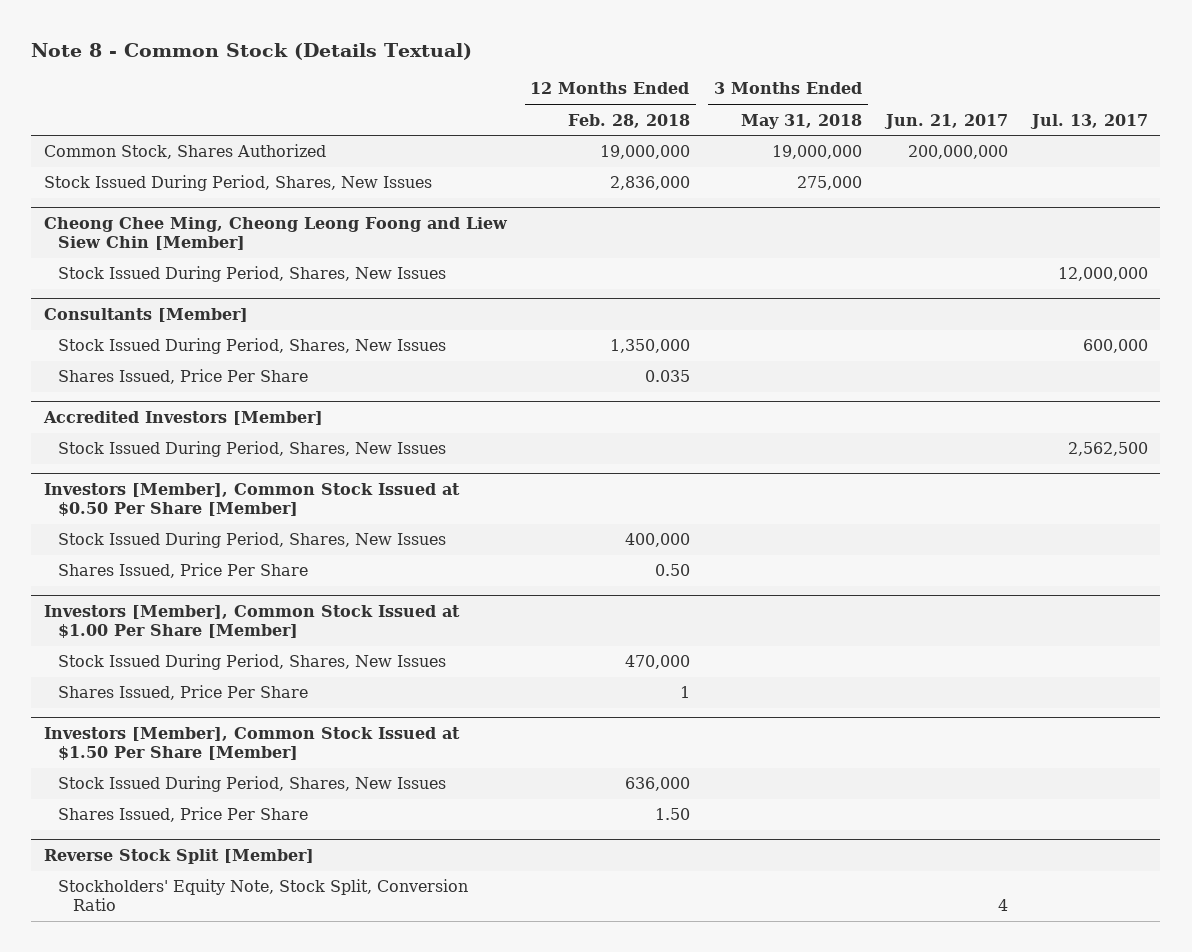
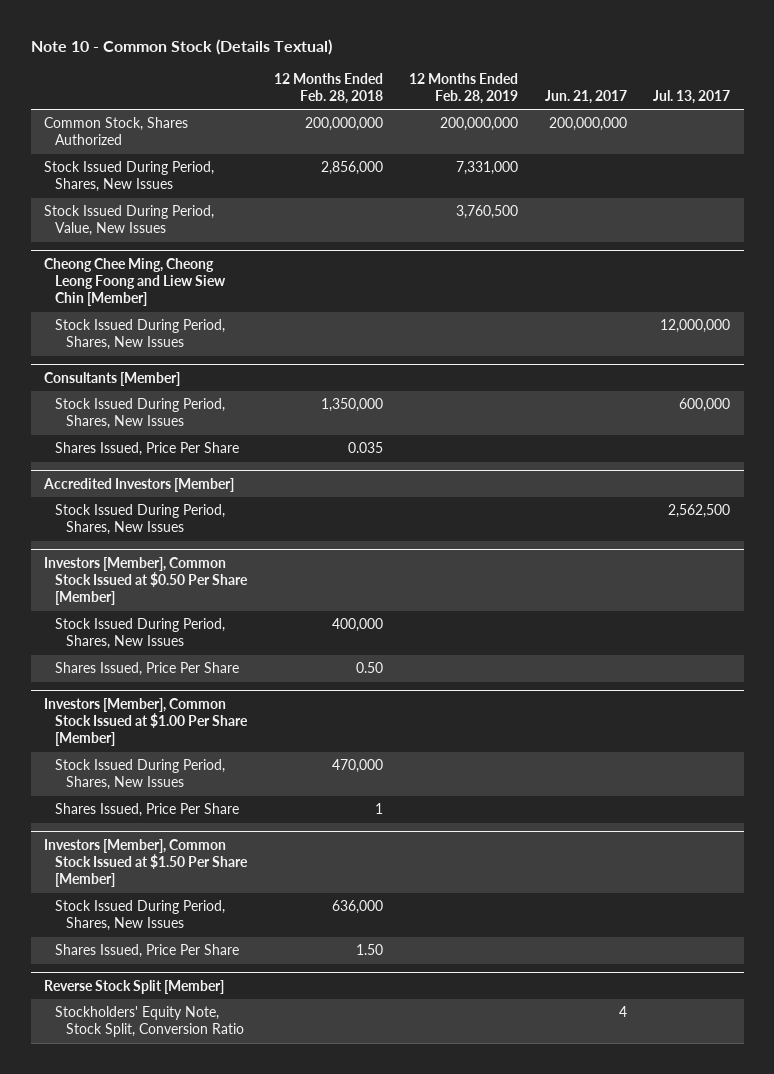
- Note 8 - Common Stock (Details Textual)
+ Note 10 - Common Stock (Details Textual)
- | 12 Months Ended Feb. 28, 2018 | 3 Months Ended May 31, 2018 | Jun. 21, 2017 | Jul. 13, 2017
+ | 12 Months Ended Feb. 28, 2018 | 12 Months Ended Feb. 28, 2019 | Jun. 21, 2017 | Jul. 13, 2017
- Common Stock, Shares Authorized | 19,000,000 | 19,000,000 | 200,000,000 |
- Stock Issued During Period, Shares, New Issues | 2,836,000 | 275,000 | |
+ Common Stock, Shares Authorized | 200,000,000 | 200,000,000 | 200,000,000 |
+ Stock Issued During Period, Shares, New Issues | 2,856,000 | 7,331,000 | |
+ Stock Issued During Period, Value, New Issues | | 3,760,500 | |

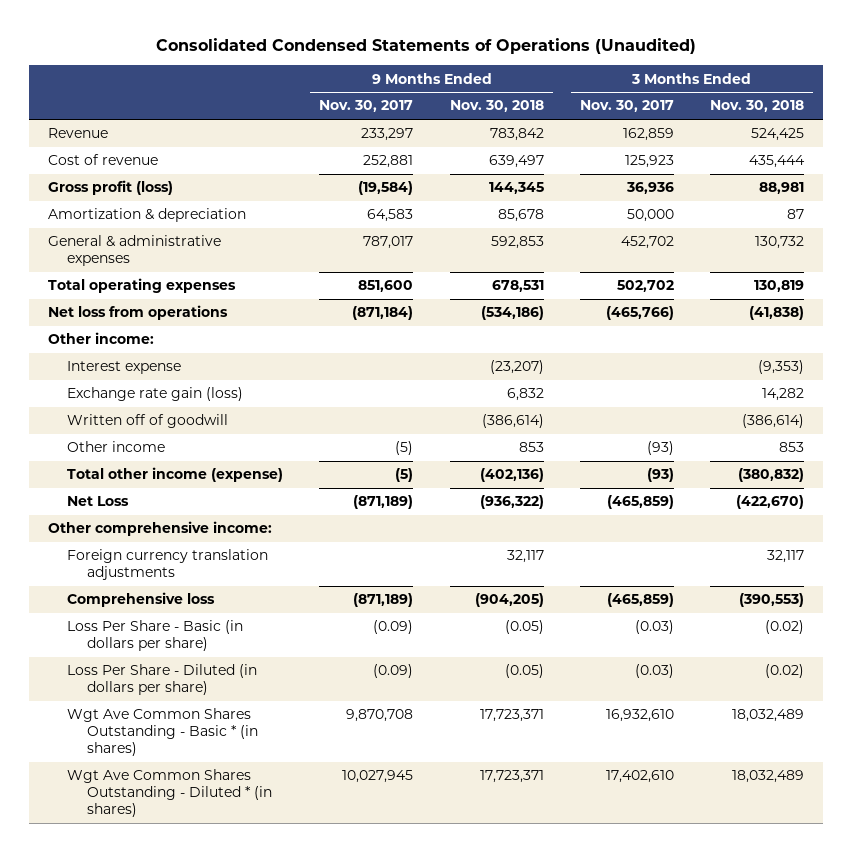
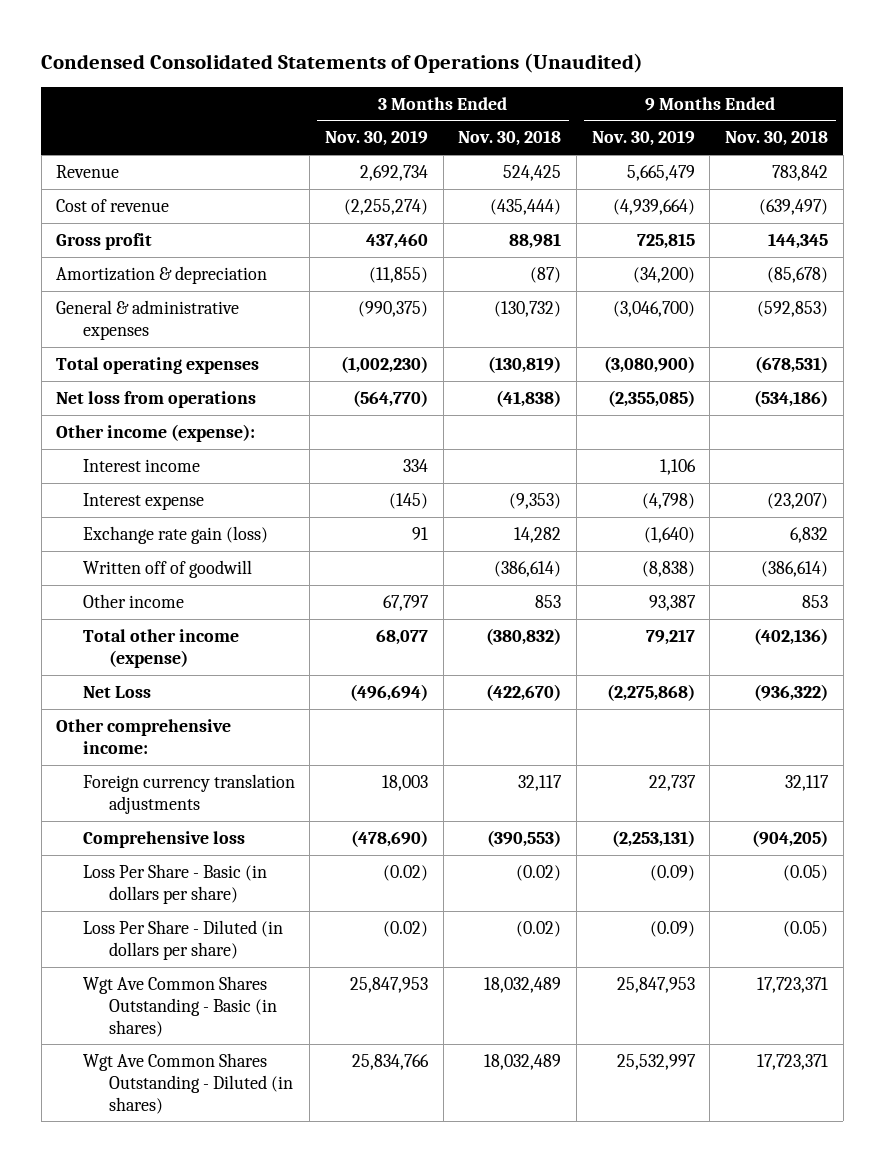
- Consolidated Condensed Statements of Operations (Unaudited)
+ Condensed Consolidated Statements of Operations (Unaudited)
- | 9 Months Ended Nov. 30, 2017 | 9 Months Ended Nov. 30, 2018 | 3 Months Ended Nov. 30, 2017 | 3 Months Ended Nov. 30, 2018
+ | 3 Months Ended Nov. 30, 2019 | 3 Months Ended Nov. 30, 2018 | 9 Months Ended Nov. 30, 2019 | 9 Months Ended Nov. 30, 2018
- Cost of revenue | 252,881 | 639,497 | 125,923 | 435,444
- Gross profit (loss) | (19,584) | 144,345 | 36,936 | 88,981
- Amortization & depreciation | 64,583 | 85,678 | 50,000 | 87
- General & administrative expenses | 787,017 | 592,853 | 452,702 | 130,732
- Total operating expenses | 851,600 | 678,531 | 502,702 | 130,819
+ Cost of revenue | (2,255,274) | (435,444) | (4,939,664) | (639,497)
+ Gross profit | 437,460 | 88,981 | 725,815 | 144,345
+ Amortization & depreciation | (11,855) | (87) | (34,200) | (85,678)
+ General & administrative expenses | (990,375) | (130,732) | (3,046,700) | (592,853)
+ Total operating expenses | (1,002,230) | (130,819) | (3,080,900) | (678,531)
- Other income:
+ Other income (expense):
+ Interest income | 334 | | 1,106 |
- Wgt Ave Common Shares Outstanding - Basic * (in shares) | 9,870,708 | 17,723,371 | 16,932,610 | 18,032,489
- Wgt Ave Common Shares Outstanding - Diluted * (in shares) | 10,027,945 | 17,723,371 | 17,402,610 | 18,032,489
+ Wgt Ave Common Shares Outstanding - Basic (in shares) | 25,847,953 | 18,032,489 | 25,847,953 | 17,723,371
+ Wgt Ave Common Shares Outstanding - Diluted (in shares) | 25,834,766 | 18,032,489 | 25,532,997 | 17,723,371

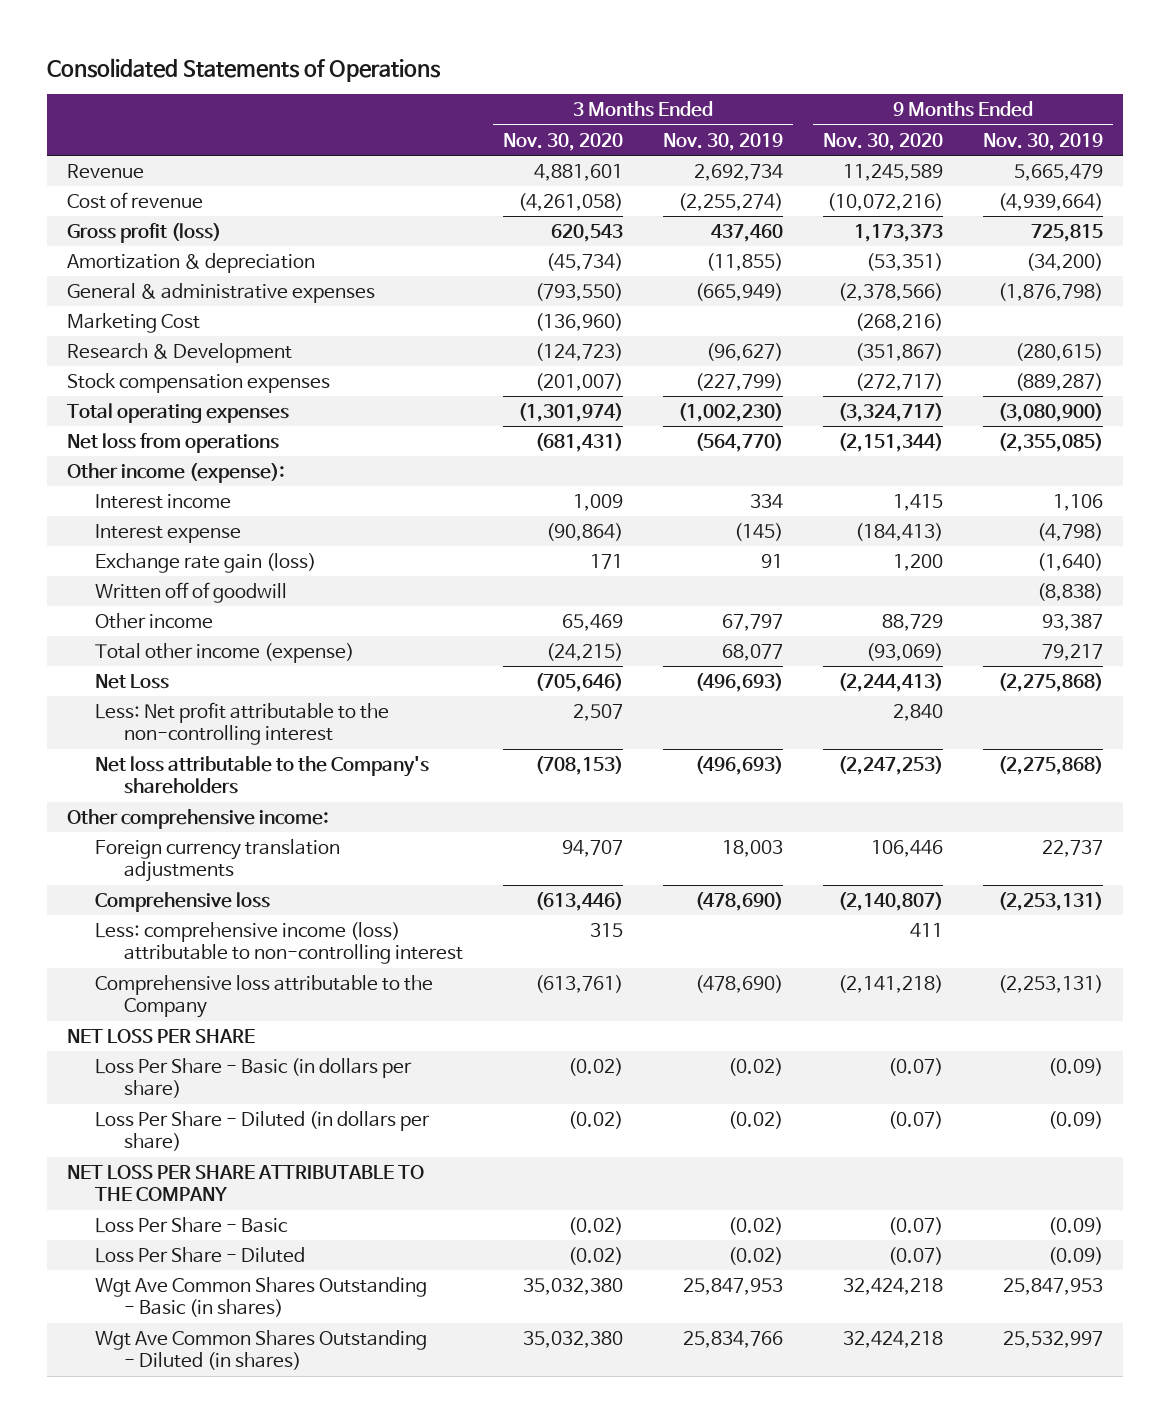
- Condensed Consolidated Statements of Operations (Unaudited)
+ Consolidated Statements of Operations
- | 3 Months Ended Nov. 30, 2019 | 3 Months Ended Nov. 30, 2018 | 9 Months Ended Nov. 30, 2019 | 9 Months Ended Nov. 30, 2018
+ | 3 Months Ended Nov. 30, 2020 | 3 Months Ended Nov. 30, 2019 | 9 Months Ended Nov. 30, 2020 | 9 Months Ended Nov. 30, 2019
- Gross profit | 437,460 | 88,981 | 725,815 | 144,345
+ Gross profit (loss) | 620,543 | 437,460 | 1,173,373 | 725,815
- General & administrative expenses | (990,375) | (130,732) | (3,046,700) | (592,853)
+ General & administrative expenses | (793,550) | (665,949) | (2,378,566) | (1,876,798)
+ Marketing Cost | (136,960) | | (268,216) |
+ Research & Development | (124,723) | (96,627) | (351,867) | (280,615)
+ Stock compensation expenses | (201,007) | (227,799) | (272,717) | (889,287)
- Net Loss | (496,694) | (422,670) | (2,275,868) | (936,322)
+ Net Loss | (705,646) | (496,693) | (2,244,413) | (2,275,868)
+ Less: Net profit attributable to the non-controlling interest | 2,507 | | 2,840 |
+ Net loss attributable to the Company's shareholders | (708,153) | (496,693) | (2,247,253) | (2,275,868)
+ Less: comprehensive income (loss) attributable to non-controlling interest | 315 | | 411 |
+ Comprehensive loss attributable to the Company | (613,761) | (478,690) | (2,141,218) | (2,253,131)
+ NET LOSS PER SHARE
+ NET LOSS PER SHARE ATTRIBUTABLE TO THE COMPANY
+ Loss Per Share - Basic | (0.02) | (0.02) | (0.07) | (0.09)
+ Loss Per Share - Diluted | (0.02) | (0.02) | (0.07) | (0.09)

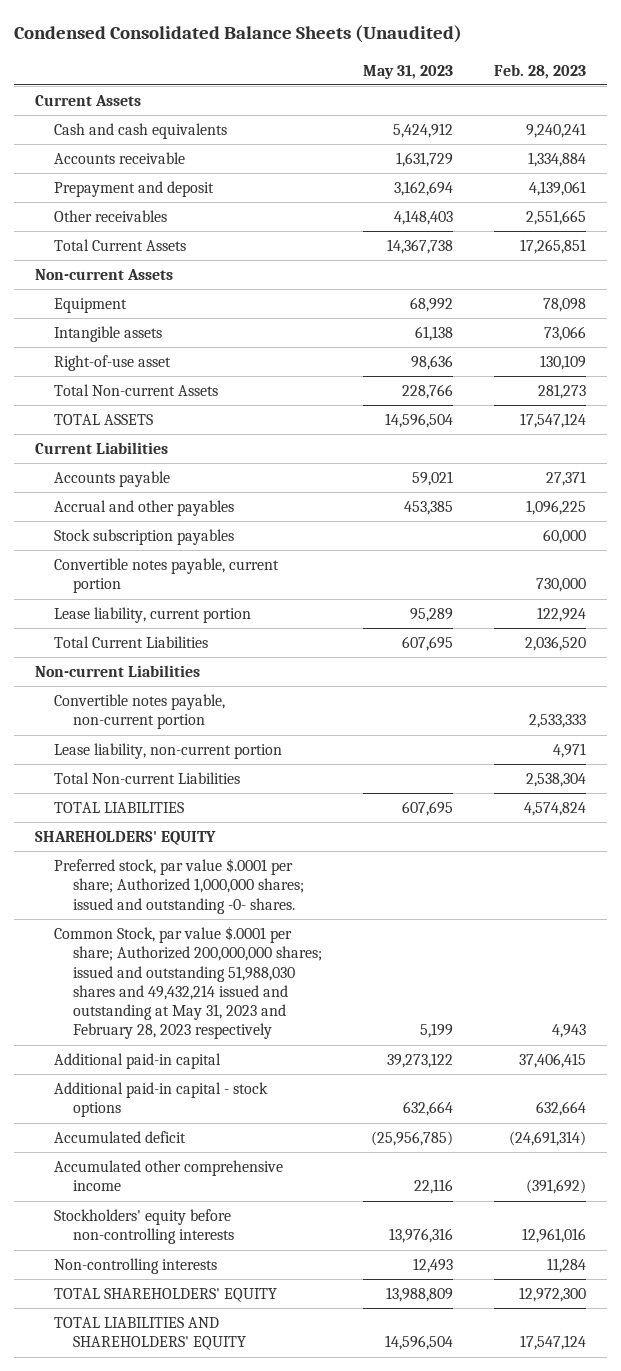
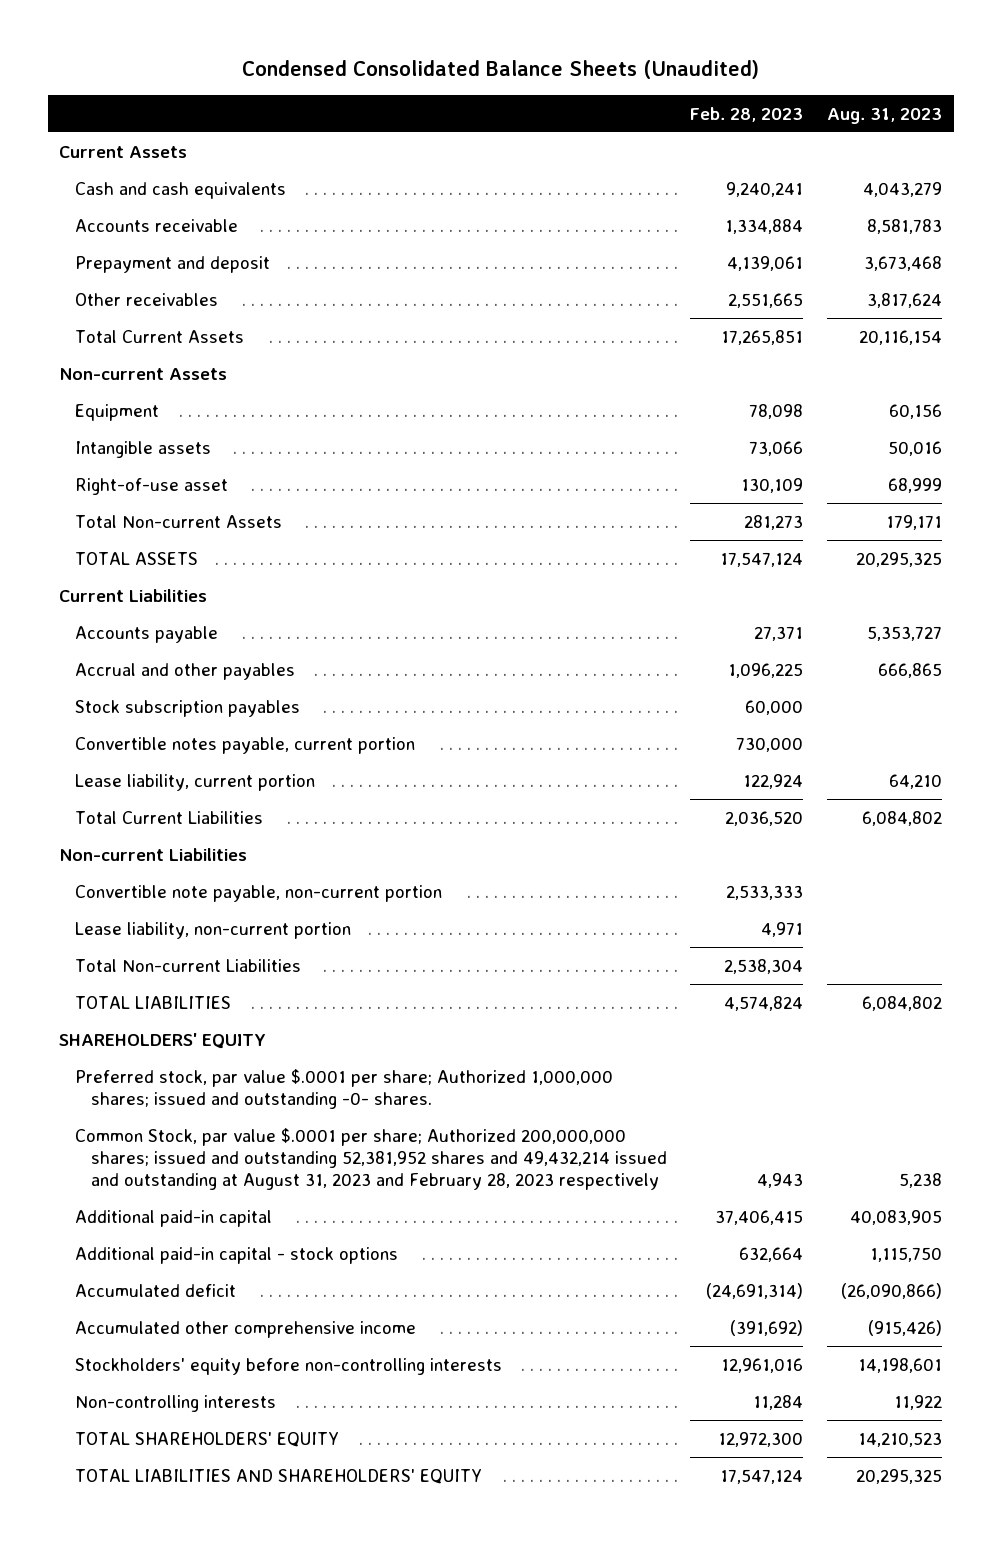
- | May 31, 2023 | Feb. 28, 2023
+ | Feb. 28, 2023 | Aug. 31, 2023
- Convertible notes payable, non-current portion | | 2,533,333
+ Convertible note payable, non-current portion | 2,533,333 |
- Common Stock, par value $.0001 per share; Authorized 200,000,000 shares; issued and outstanding 51,988,030 shares and 49,432,214 issued and outstanding at May 31, 2023 and February 28, 2023 respectively | 5,199 | 4,943
+ Common Stock, par value $.0001 per share; Authorized 200,000,000 shares; issued and outstanding 52,381,952 shares and 49,432,214 issued and outstanding at August 31, 2023 and February 28, 2023 respectively | 4,943 | 5,238

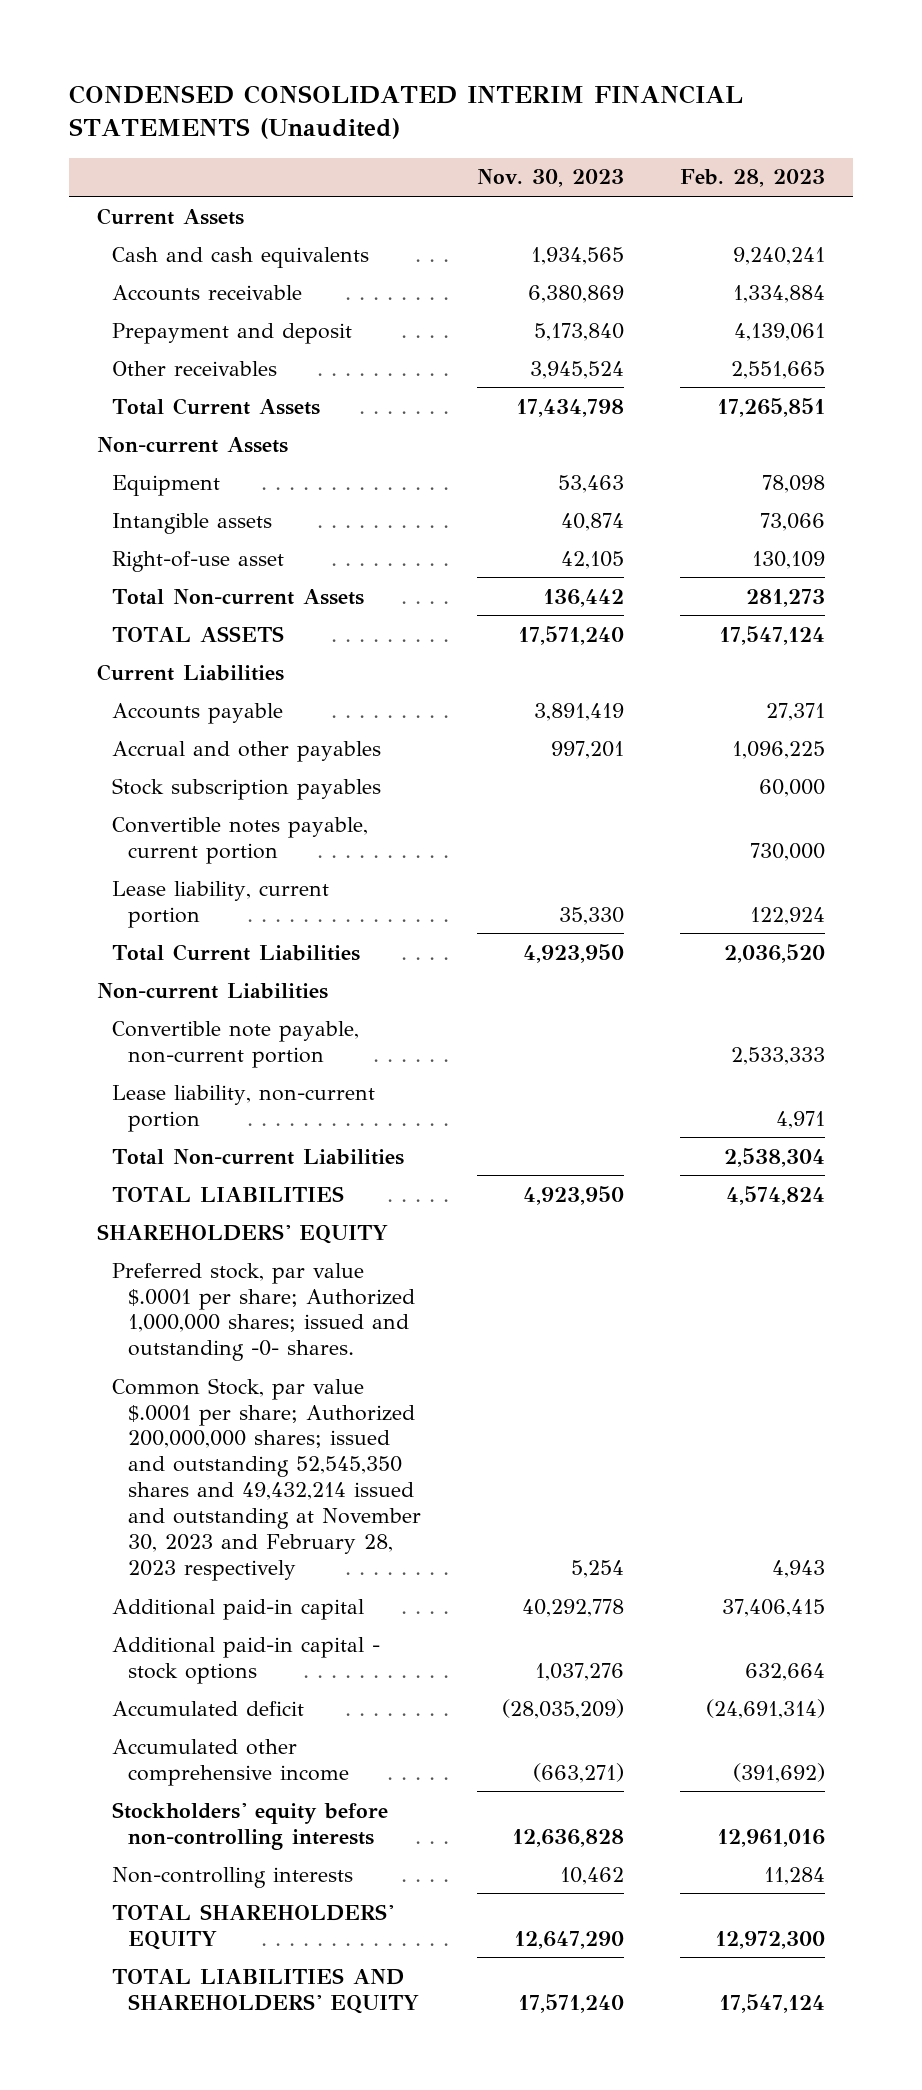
- Condensed Consolidated Balance Sheets (Unaudited)
+ CONDENSED CONSOLIDATED INTERIM FINANCIAL STATEMENTS (Unaudited)
- | Feb. 28, 2023 | Aug. 31, 2023
+ | Nov. 30, 2023 | Feb. 28, 2023
- Common Stock, par value $.0001 per share; Authorized 200,000,000 shares; issued and outstanding 52,381,952 shares and 49,432,214 issued and outstanding at August 31, 2023 and February 28, 2023 respectively | 4,943 | 5,238
+ Common Stock, par value $.0001 per share; Authorized 200,000,000 shares; issued and outstanding 52,545,350 shares and 49,432,214 issued and outstanding at November 30, 2023 and February 28, 2023 respectively | 5,254 | 4,943

